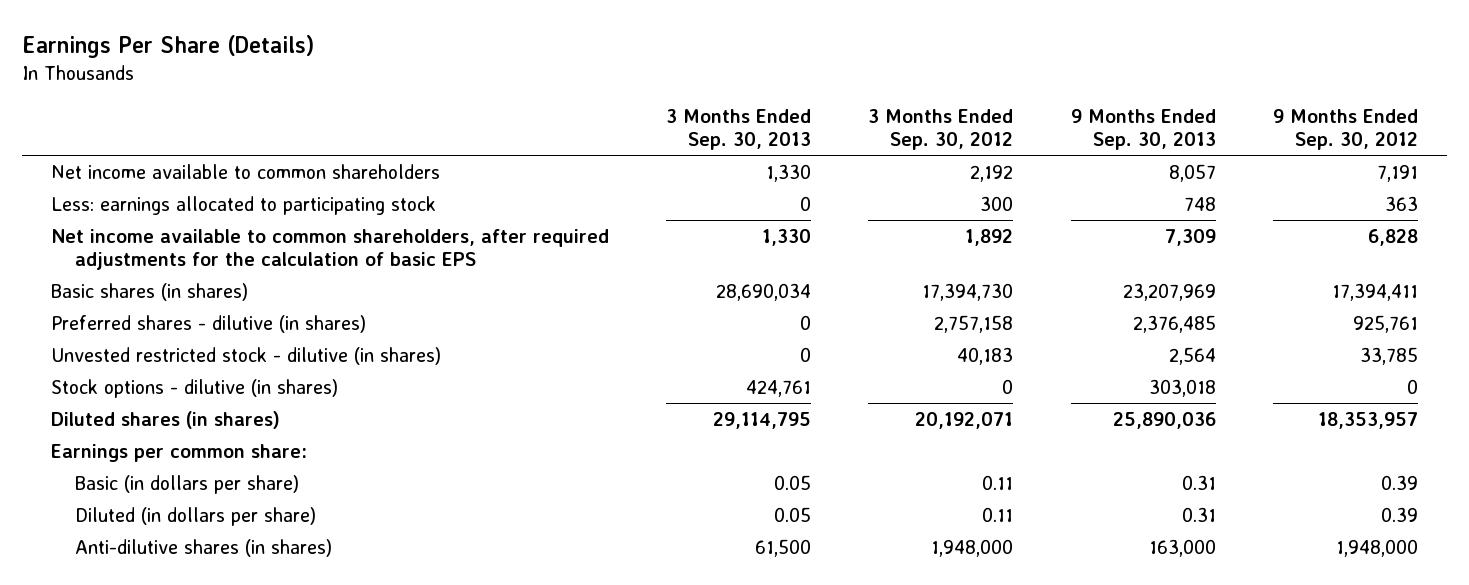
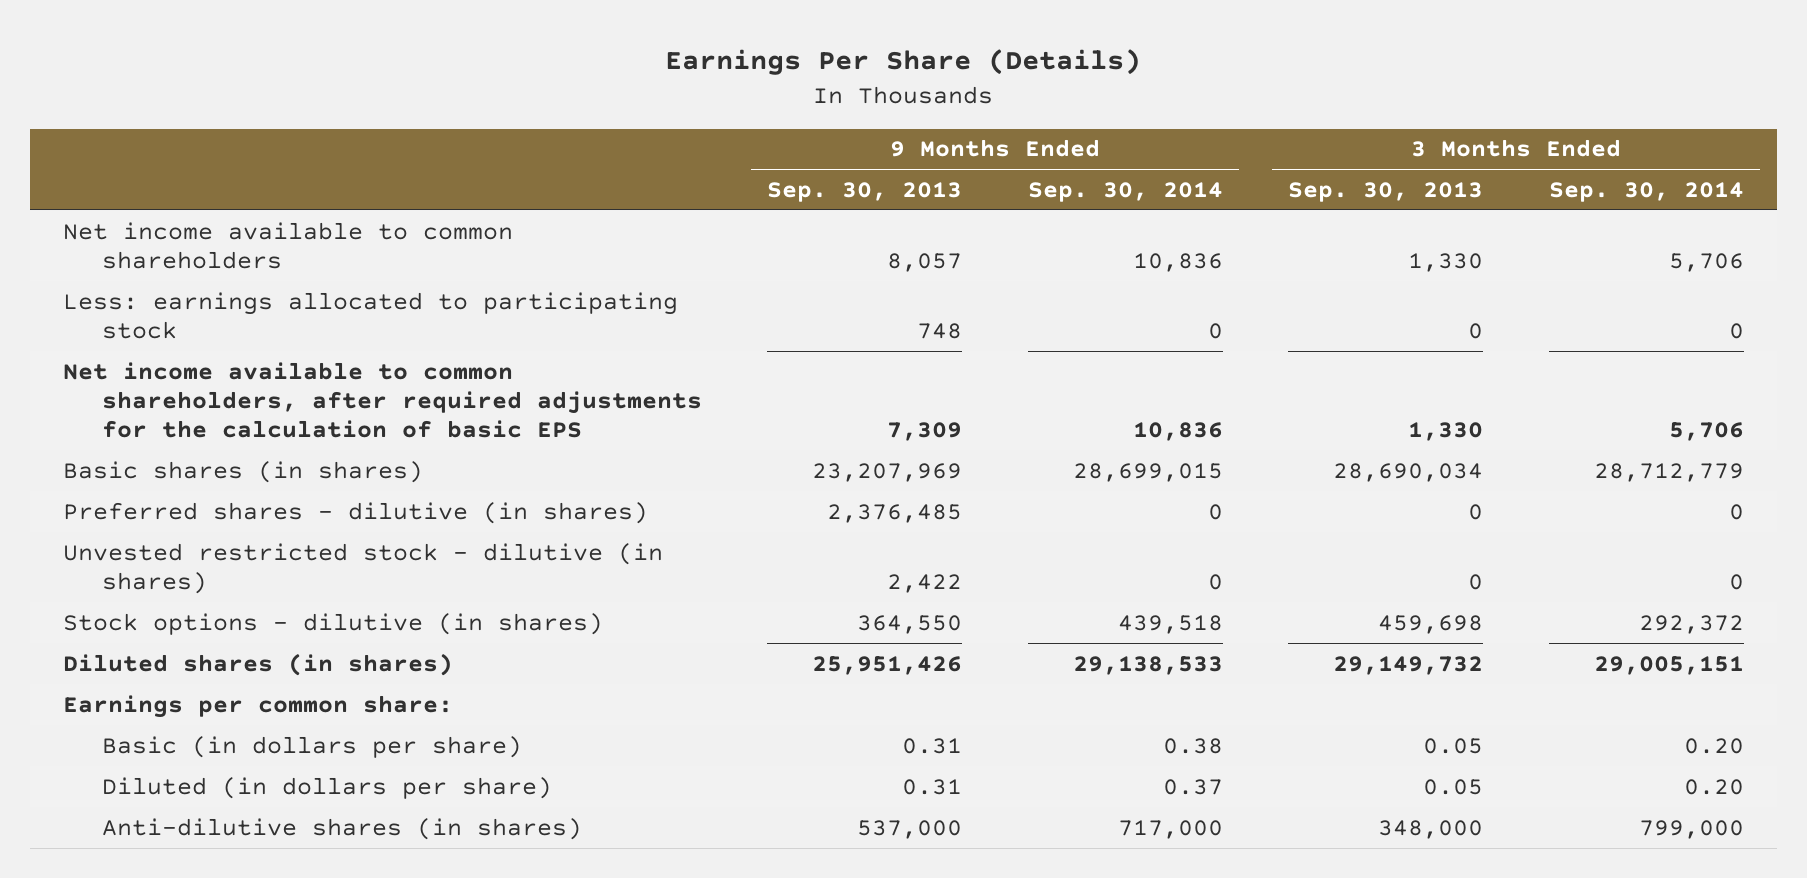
- | 3 Months Ended Sep. 30, 2013 | 3 Months Ended Sep. 30, 2012 | 9 Months Ended Sep. 30, 2013 | 9 Months Ended Sep. 30, 2012
+ | 9 Months Ended Sep. 30, 2013 | 9 Months Ended Sep. 30, 2014 | 3 Months Ended Sep. 30, 2013 | 3 Months Ended Sep. 30, 2014
- Unvested restricted stock - dilutive (in shares) | 0 | 40,183 | 2,564 | 33,785
- Stock options - dilutive (in shares) | 424,761 | 0 | 303,018 | 0
- Diluted shares (in shares) | 29,114,795 | 20,192,071 | 25,890,036 | 18,353,957
+ Unvested restricted stock - dilutive (in shares) | 2,422 | 0 | 0 | 0
+ Stock options - dilutive (in shares) | 364,550 | 439,518 | 459,698 | 292,372
+ Diluted shares (in shares) | 25,951,426 | 29,138,533 | 29,149,732 | 29,005,151
- Anti-dilutive shares (in shares) | 61,500 | 1,948,000 | 163,000 | 1,948,000
+ Anti-dilutive shares (in shares) | 537,000 | 717,000 | 348,000 | 799,000

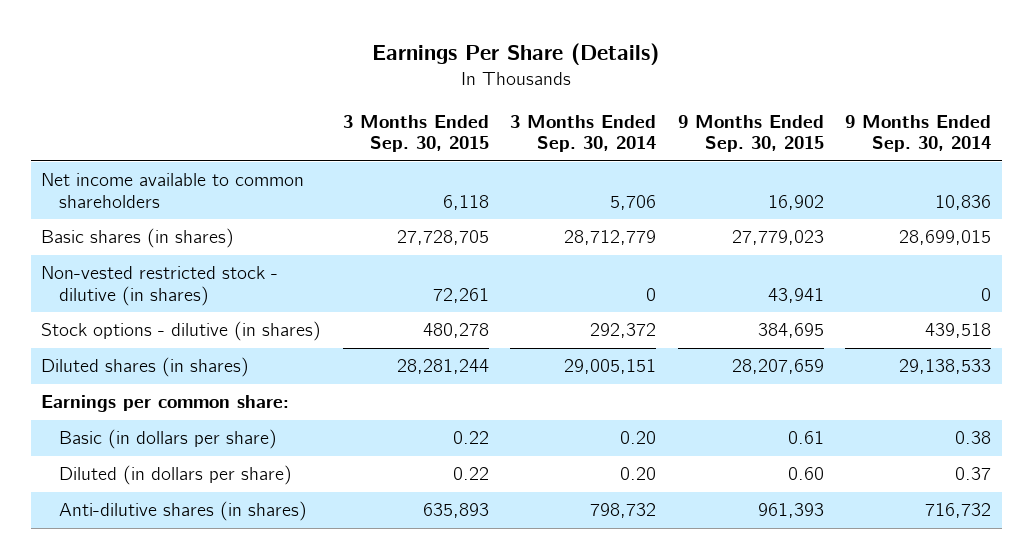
- | 9 Months Ended Sep. 30, 2013 | 9 Months Ended Sep. 30, 2014 | 3 Months Ended Sep. 30, 2013 | 3 Months Ended Sep. 30, 2014
+ | 3 Months Ended Sep. 30, 2015 | 3 Months Ended Sep. 30, 2014 | 9 Months Ended Sep. 30, 2015 | 9 Months Ended Sep. 30, 2014
- Less: earnings allocated to participating stock | 748 | 0 | 0 | 0
- Net income available to common shareholders, after required adjustments for the calculation of basic EPS | 7,309 | 10,836 | 1,330 | 5,706
- Preferred shares - dilutive (in shares) | 2,376,485 | 0 | 0 | 0
- Unvested restricted stock - dilutive (in shares) | 2,422 | 0 | 0 | 0
+ Non-vested restricted stock - dilutive (in shares) | 72,261 | 0 | 43,941 | 0
- Anti-dilutive shares (in shares) | 537,000 | 717,000 | 348,000 | 799,000
+ Anti-dilutive shares (in shares) | 635,893 | 798,732 | 961,393 | 716,732

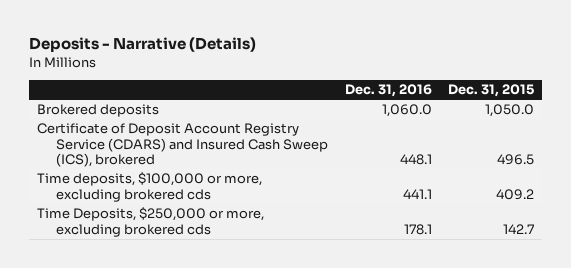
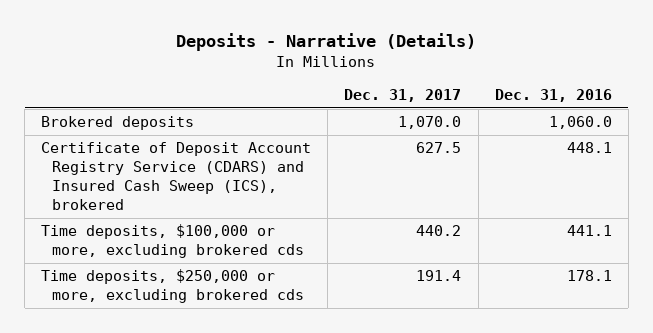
- | Dec. 31, 2016 | Dec. 31, 2015
+ | Dec. 31, 2017 | Dec. 31, 2016
- Time Deposits, $250,000 or more, excluding brokered cds | 178.1 | 142.7
+ Time deposits, $250,000 or more, excluding brokered cds | 191.4 | 178.1

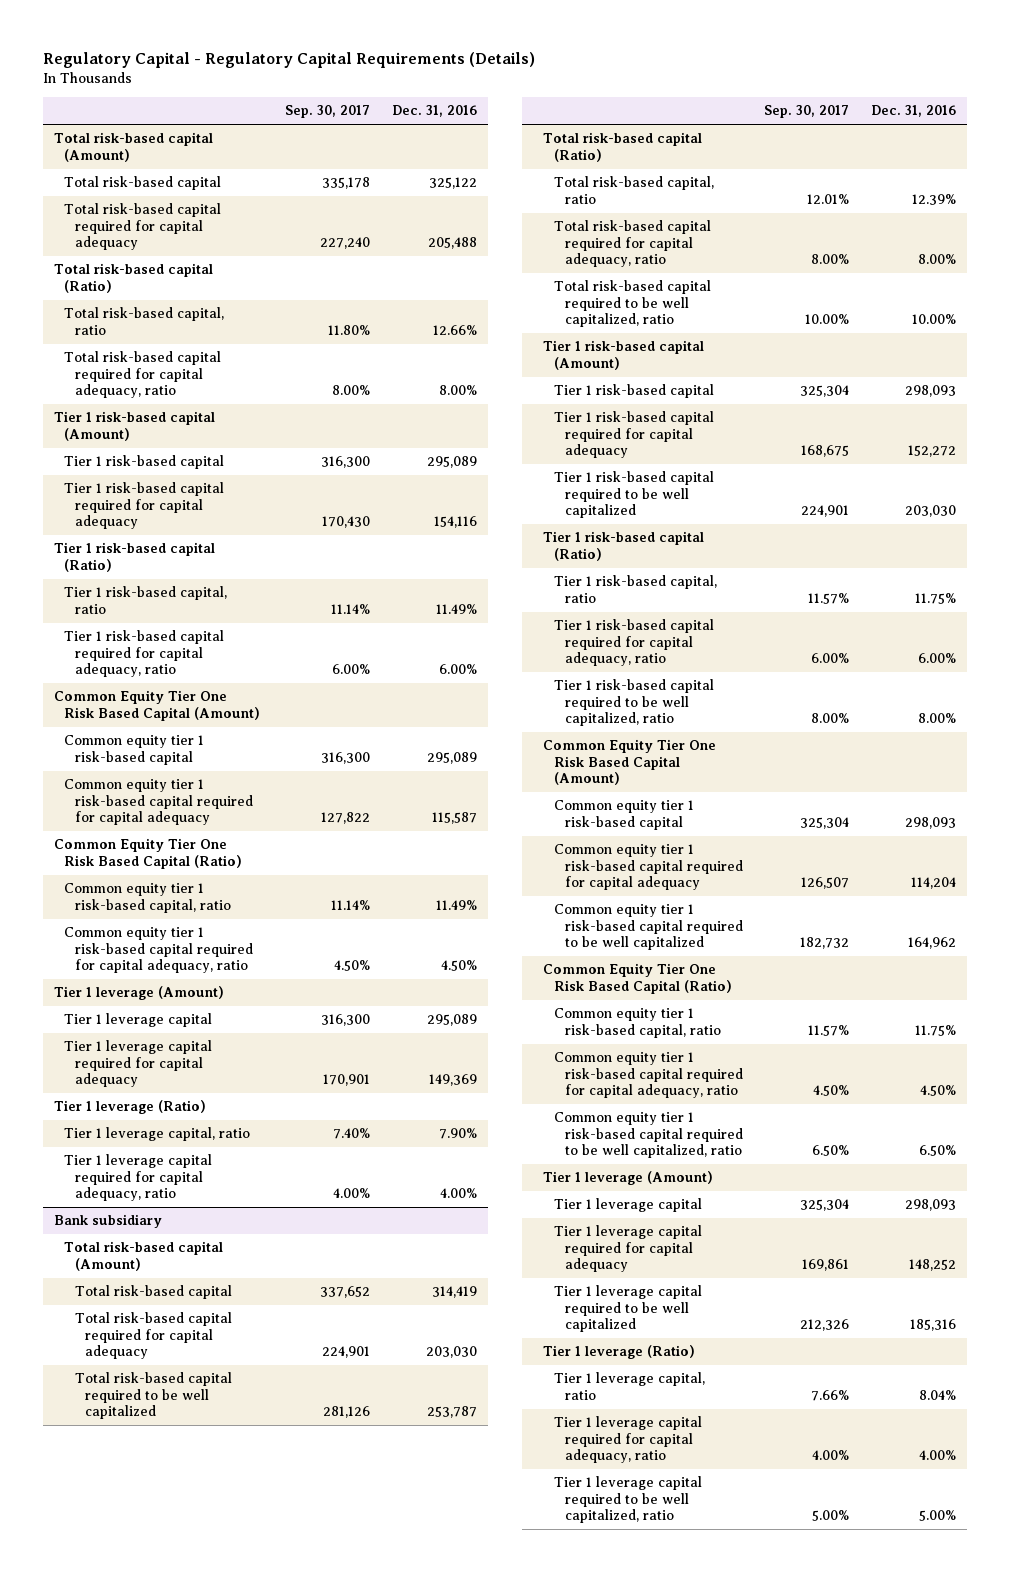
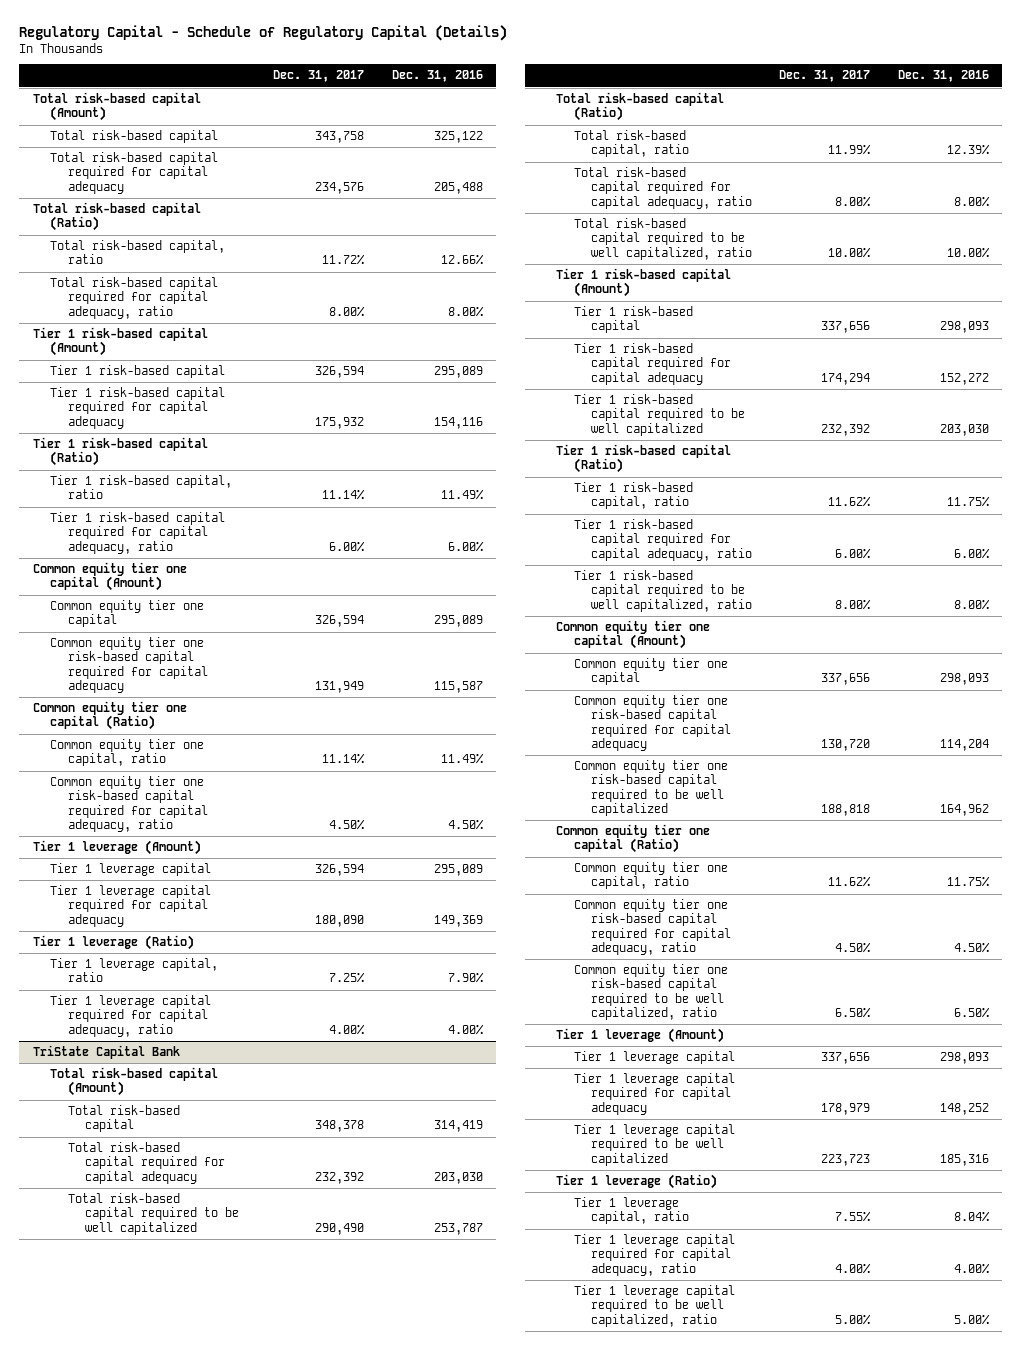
- Regulatory Capital - Regulatory Capital Requirements (Details)
+ Regulatory Capital - Schedule of Regulatory Capital (Details)
- | Sep. 30, 2017 | Dec. 31, 2016
+ | Dec. 31, 2017 | Dec. 31, 2016
- Common Equity Tier One Risk Based Capital (Amount)
- Common equity tier 1 risk-based capital | 316,300 | 295,089
- Common equity tier 1 risk-based capital required for capital adequacy | 127,822 | 115,587
- Common Equity Tier One Risk Based Capital (Ratio)
- Common equity tier 1 risk-based capital, ratio | 11.14% | 11.49%
- Common equity tier 1 risk-based capital required for capital adequacy, ratio | 4.50% | 4.50%
+ Common equity tier one capital (Amount)
+ Common equity tier one capital | 326,594 | 295,089
+ Common equity tier one risk-based capital required for capital adequacy | 131,949 | 115,587
+ Common equity tier one capital (Ratio)
+ Common equity tier one capital, ratio | 11.14% | 11.49%
+ Common equity tier one risk-based capital required for capital adequacy, ratio | 4.50% | 4.50%
- Bank subsidiary
+ TriState Capital Bank
- Common Equity Tier One Risk Based Capital (Amount)
- Common equity tier 1 risk-based capital | 325,304 | 298,093
- Common equity tier 1 risk-based capital required for capital adequacy | 126,507 | 114,204
- Common equity tier 1 risk-based capital required to be well capitalized | 182,732 | 164,962
- Common Equity Tier One Risk Based Capital (Ratio)
- Common equity tier 1 risk-based capital, ratio | 11.57% | 11.75%
- Common equity tier 1 risk-based capital required for capital adequacy, ratio | 4.50% | 4.50%
- Common equity tier 1 risk-based capital required to be well capitalized, ratio | 6.50% | 6.50%
+ Common equity tier one capital (Amount)
+ Common equity tier one capital | 337,656 | 298,093
+ Common equity tier one risk-based capital required for capital adequacy | 130,720 | 114,204
+ Common equity tier one risk-based capital required to be well capitalized | 188,818 | 164,962
+ Common equity tier one capital (Ratio)
+ Common equity tier one capital, ratio | 11.62% | 11.75%
+ Common equity tier one risk-based capital required for capital adequacy, ratio | 4.50% | 4.50%
+ Common equity tier one risk-based capital required to be well capitalized, ratio | 6.50% | 6.50%

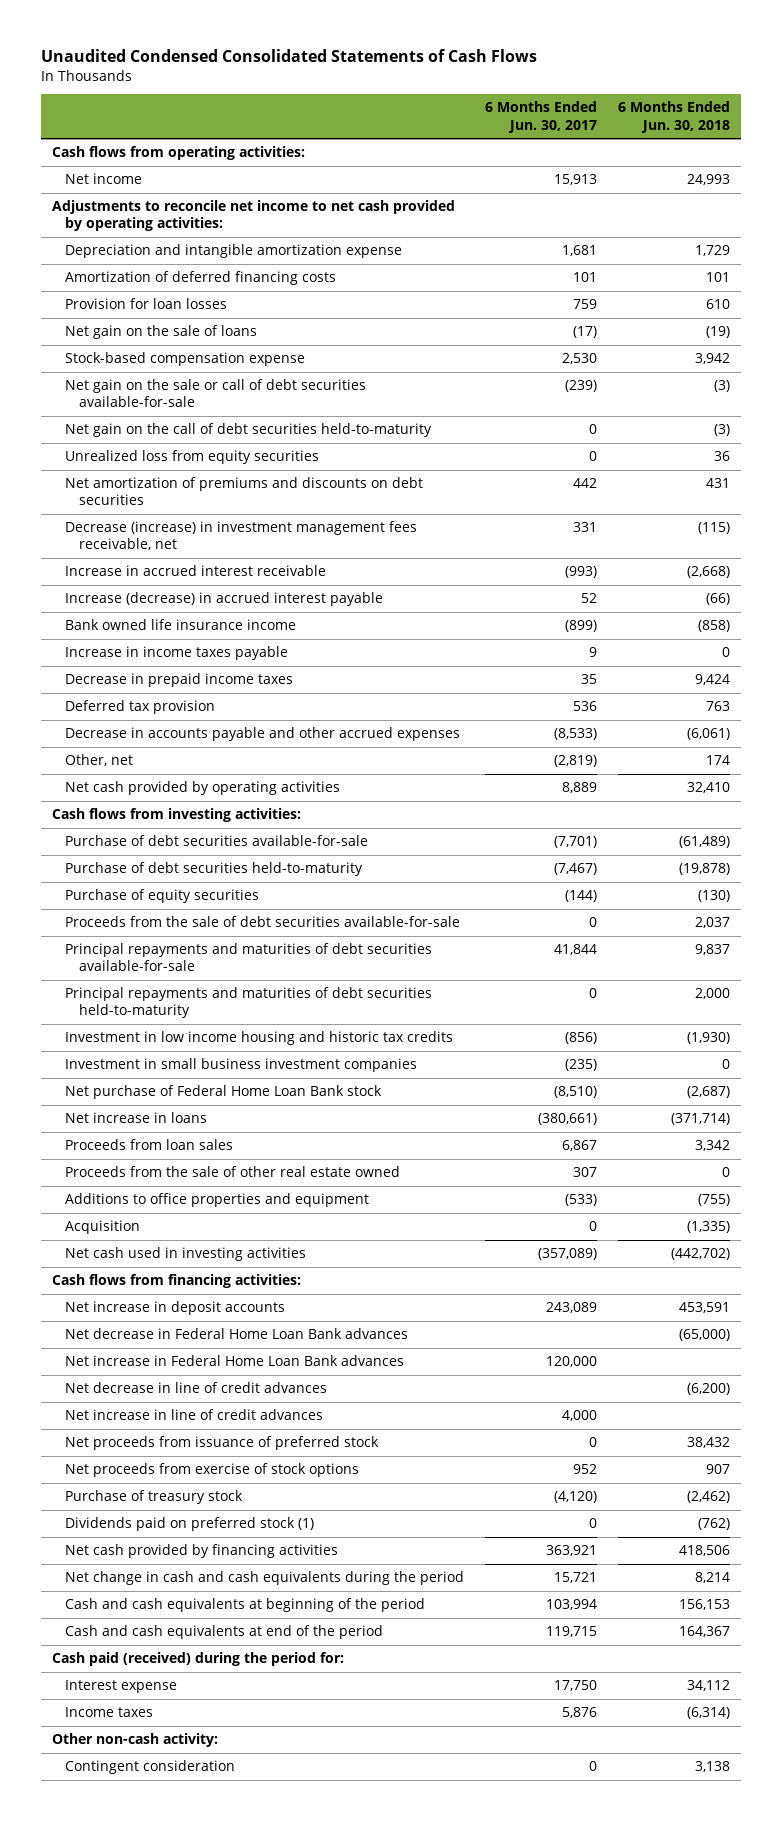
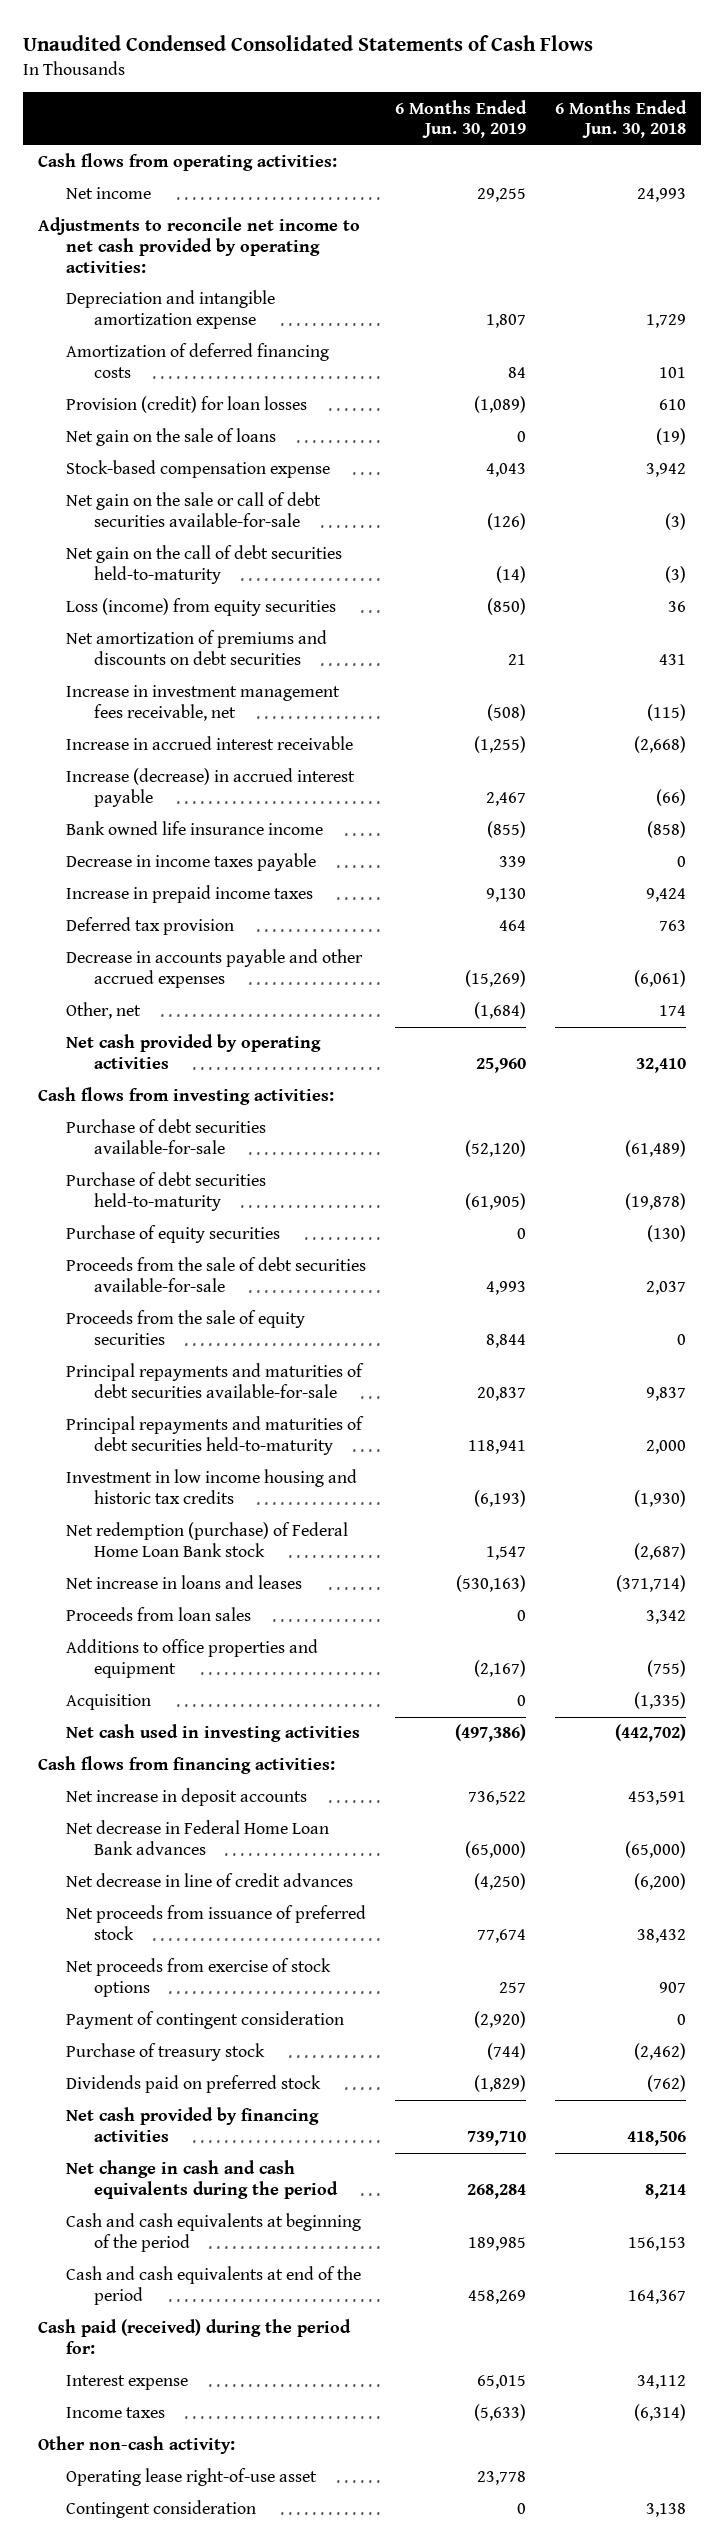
- | 6 Months Ended Jun. 30, 2017 | 6 Months Ended Jun. 30, 2018
+ | 6 Months Ended Jun. 30, 2019 | 6 Months Ended Jun. 30, 2018
- Provision for loan losses | 759 | 610
+ Provision (credit) for loan losses | (1,089) | 610
- Unrealized loss from equity securities | 0 | 36
+ Loss (income) from equity securities | (850) | 36
- Decrease (increase) in investment management fees receivable, net | 331 | (115)
+ Increase in investment management fees receivable, net | (508) | (115)
- Increase in income taxes payable | 9 | 0
- Decrease in prepaid income taxes | 35 | 9,424
+ Decrease in income taxes payable | 339 | 0
+ Increase in prepaid income taxes | 9,130 | 9,424
+ Proceeds from the sale of equity securities | 8,844 | 0
- Investment in small business investment companies | (235) | 0
- Net purchase of Federal Home Loan Bank stock | (8,510) | (2,687)
- Net increase in loans | (380,661) | (371,714)
+ Net redemption (purchase) of Federal Home Loan Bank stock | 1,547 | (2,687)
+ Net increase in loans and leases | (530,163) | (371,714)
- Proceeds from the sale of other real estate owned | 307 | 0
- Net increase in Federal Home Loan Bank advances | 120,000 |
- Net increase in line of credit advances | 4,000 |
+ Payment of contingent consideration | (2,920) | 0
- Dividends paid on preferred stock (1) | 0 | (762)
+ Dividends paid on preferred stock | (1,829) | (762)
+ Operating lease right-of-use asset | 23,778 |

